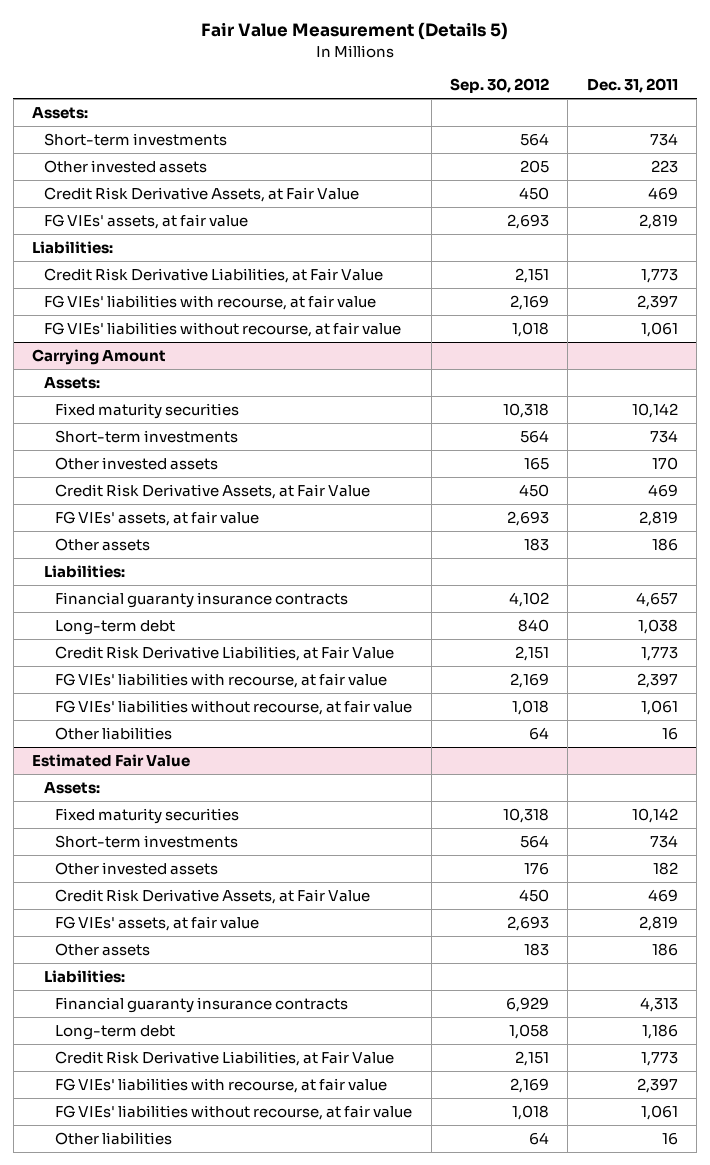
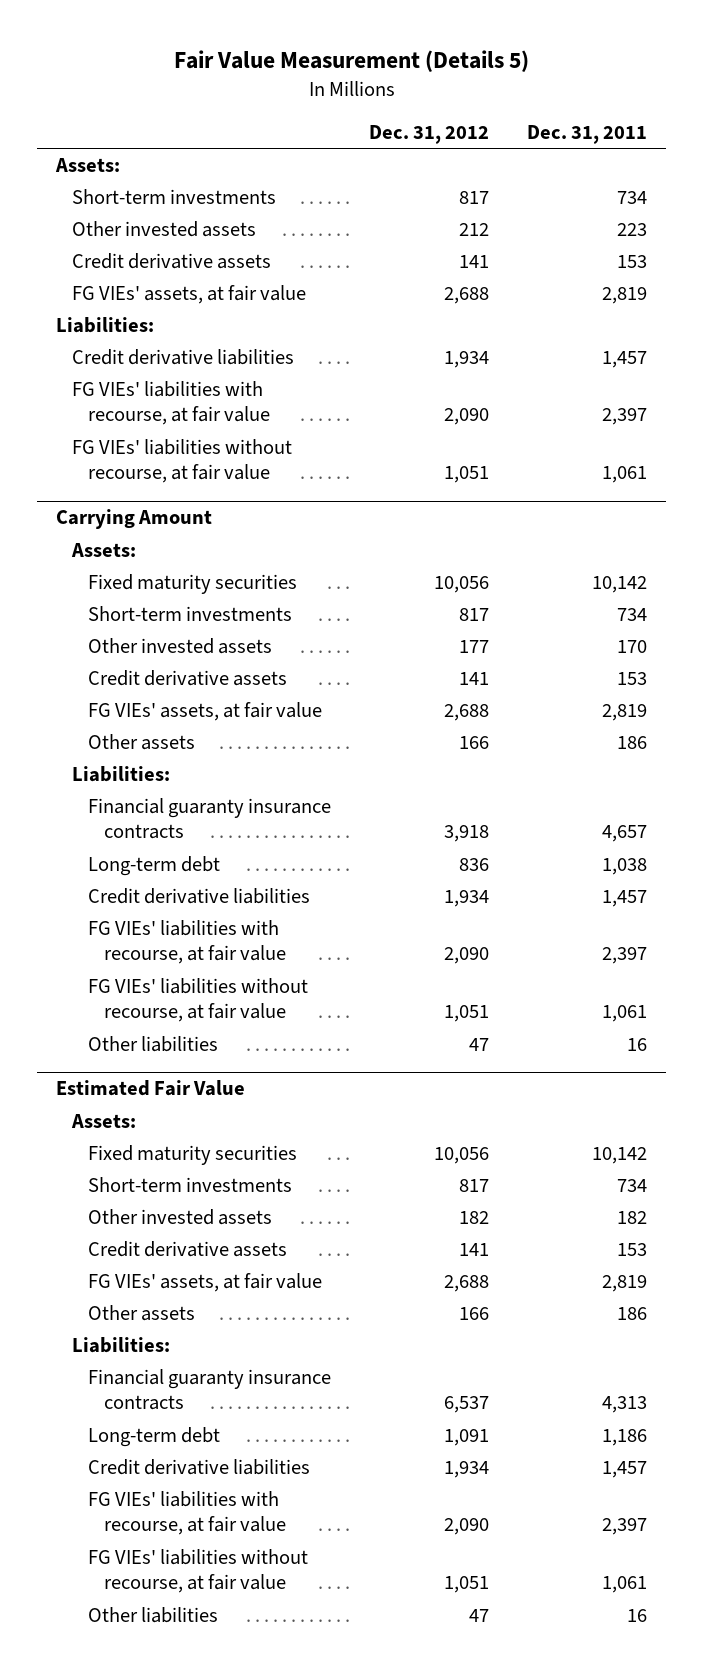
- | Sep. 30, 2012 | Dec. 31, 2011
+ | Dec. 31, 2012 | Dec. 31, 2011
- Credit Risk Derivative Assets, at Fair Value | 450 | 469
+ Credit derivative assets | 141 | 153
- Credit Risk Derivative Liabilities, at Fair Value | 2,151 | 1,773
+ Credit derivative liabilities | 1,934 | 1,457
@ Carrying Amount
- Credit Risk Derivative Assets, at Fair Value | 450 | 469
+ Credit derivative assets | 141 | 153
- Credit Risk Derivative Liabilities, at Fair Value | 2,151 | 1,773
+ Credit derivative liabilities | 1,934 | 1,457
@ Estimated Fair Value
- Credit Risk Derivative Assets, at Fair Value | 450 | 469
+ Credit derivative assets | 141 | 153
- Credit Risk Derivative Liabilities, at Fair Value | 2,151 | 1,773
+ Credit derivative liabilities | 1,934 | 1,457

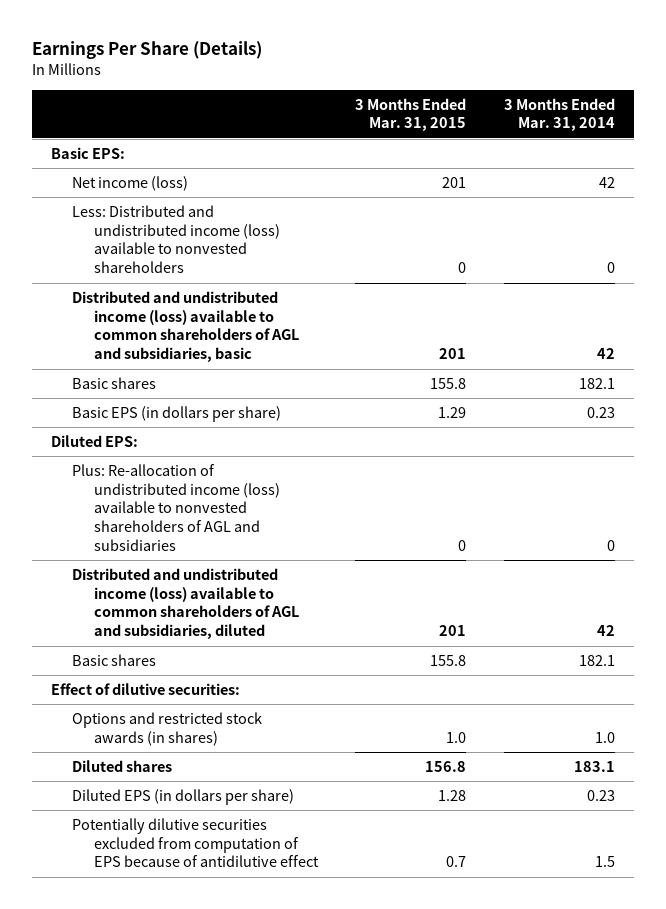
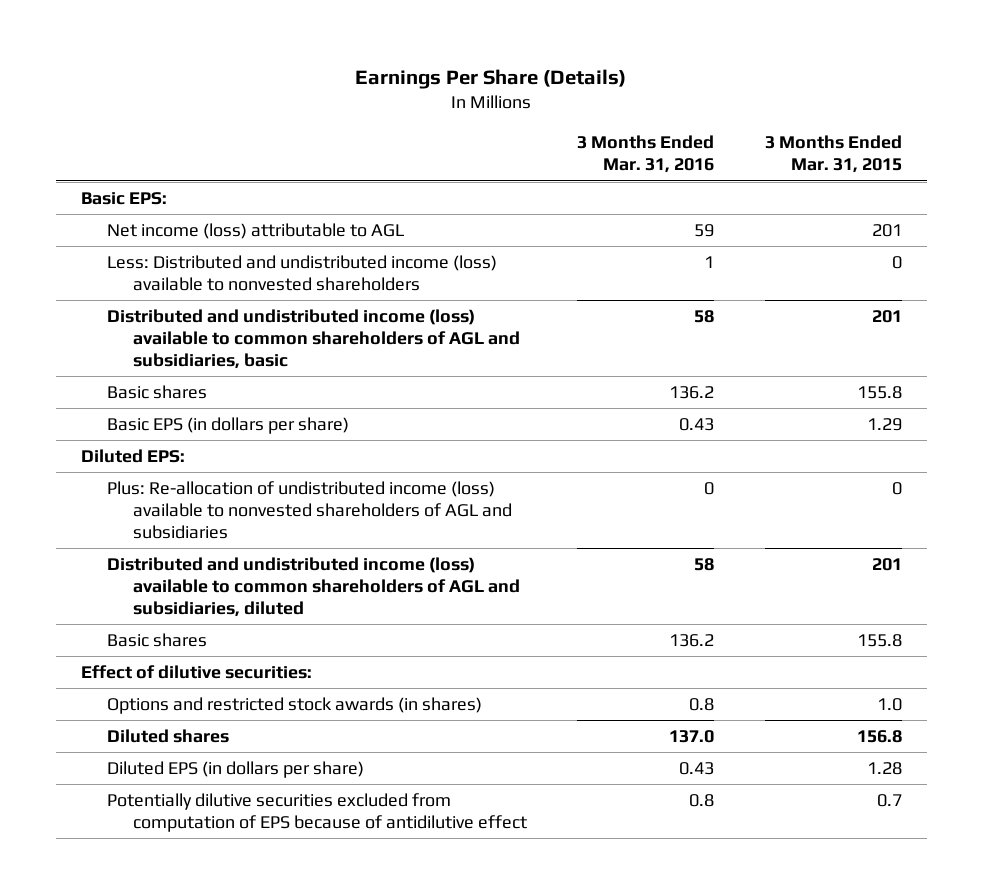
- | 3 Months Ended Mar. 31, 2015 | 3 Months Ended Mar. 31, 2014
+ | 3 Months Ended Mar. 31, 2016 | 3 Months Ended Mar. 31, 2015
- Net income (loss) | 201 | 42
+ Net income (loss) attributable to AGL | 59 | 201

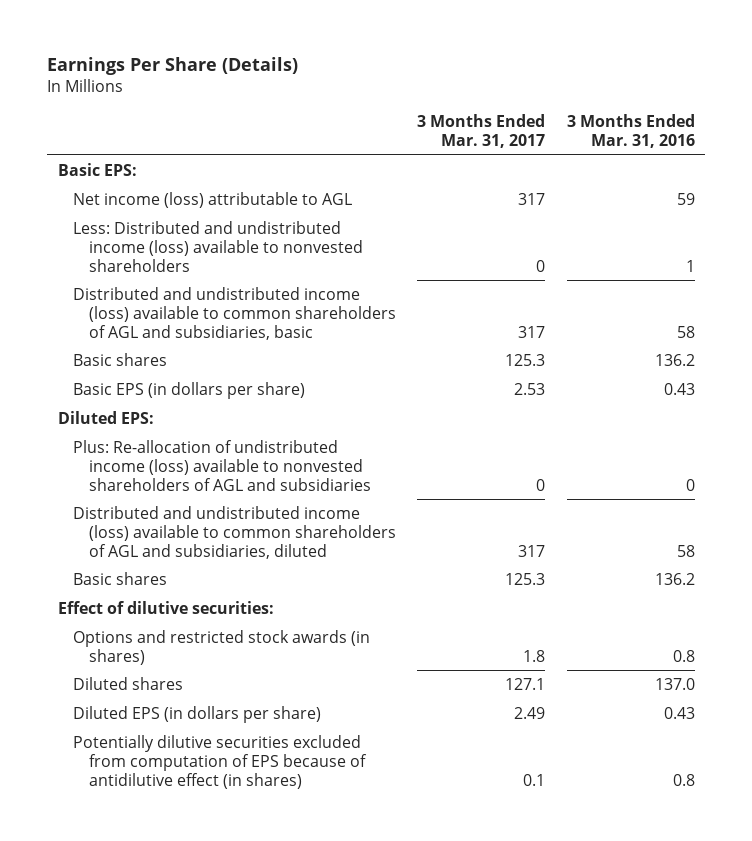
- | 3 Months Ended Mar. 31, 2016 | 3 Months Ended Mar. 31, 2015
+ | 3 Months Ended Mar. 31, 2017 | 3 Months Ended Mar. 31, 2016
- Potentially dilutive securities excluded from computation of EPS because of antidilutive effect | 0.8 | 0.7
+ Potentially dilutive securities excluded from computation of EPS because of antidilutive effect (in shares) | 0.1 | 0.8

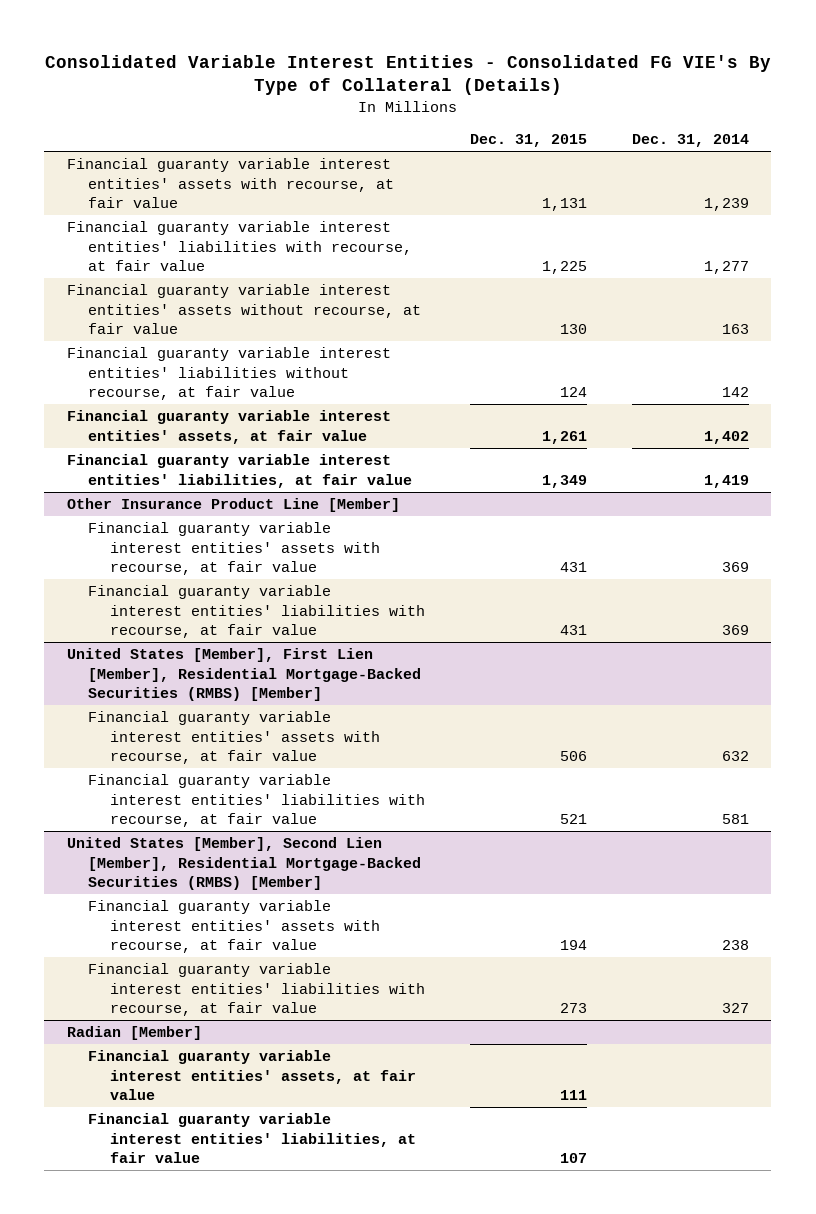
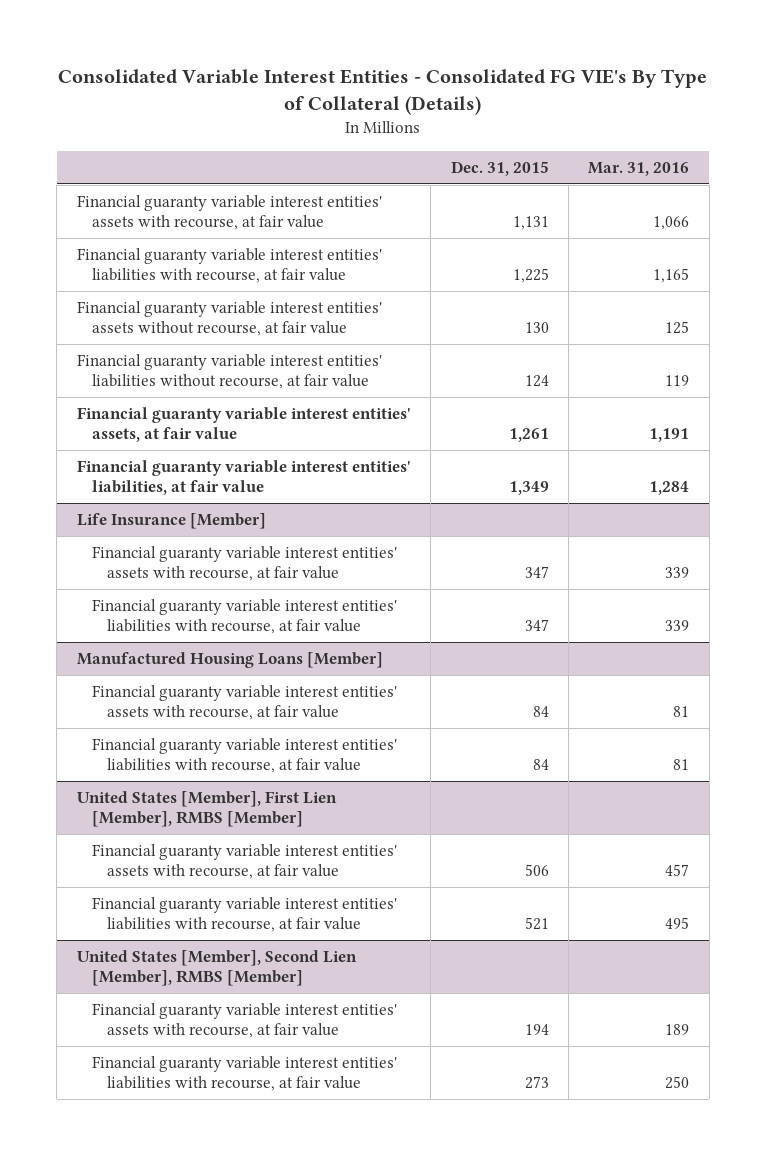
- | Dec. 31, 2015 | Dec. 31, 2014
+ | Dec. 31, 2015 | Mar. 31, 2016
- Other Insurance Product Line [Member]
- Financial guaranty variable interest entities' assets with recourse, at fair value | 431 | 369
- Financial guaranty variable interest entities' liabilities with recourse, at fair value | 431 | 369
- United States [Member], First Lien [Member], Residential Mortgage-Backed Securities (RMBS) [Member]
+ Life Insurance [Member]
+ Financial guaranty variable interest entities' assets with recourse, at fair value | 347 | 339
+ Financial guaranty variable interest entities' liabilities with recourse, at fair value | 347 | 339
+ Manufactured Housing Loans [Member]
+ Financial guaranty variable interest entities' assets with recourse, at fair value | 84 | 81
+ Financial guaranty variable interest entities' liabilities with recourse, at fair value | 84 | 81
+ United States [Member], First Lien [Member], RMBS [Member]
- United States [Member], Second Lien [Member], Residential Mortgage-Backed Securities (RMBS) [Member]
+ United States [Member], Second Lien [Member], RMBS [Member]
- Radian [Member]
- Financial guaranty variable interest entities' assets, at fair value | 111 |
- Financial guaranty variable interest entities' liabilities, at fair value | 107 |

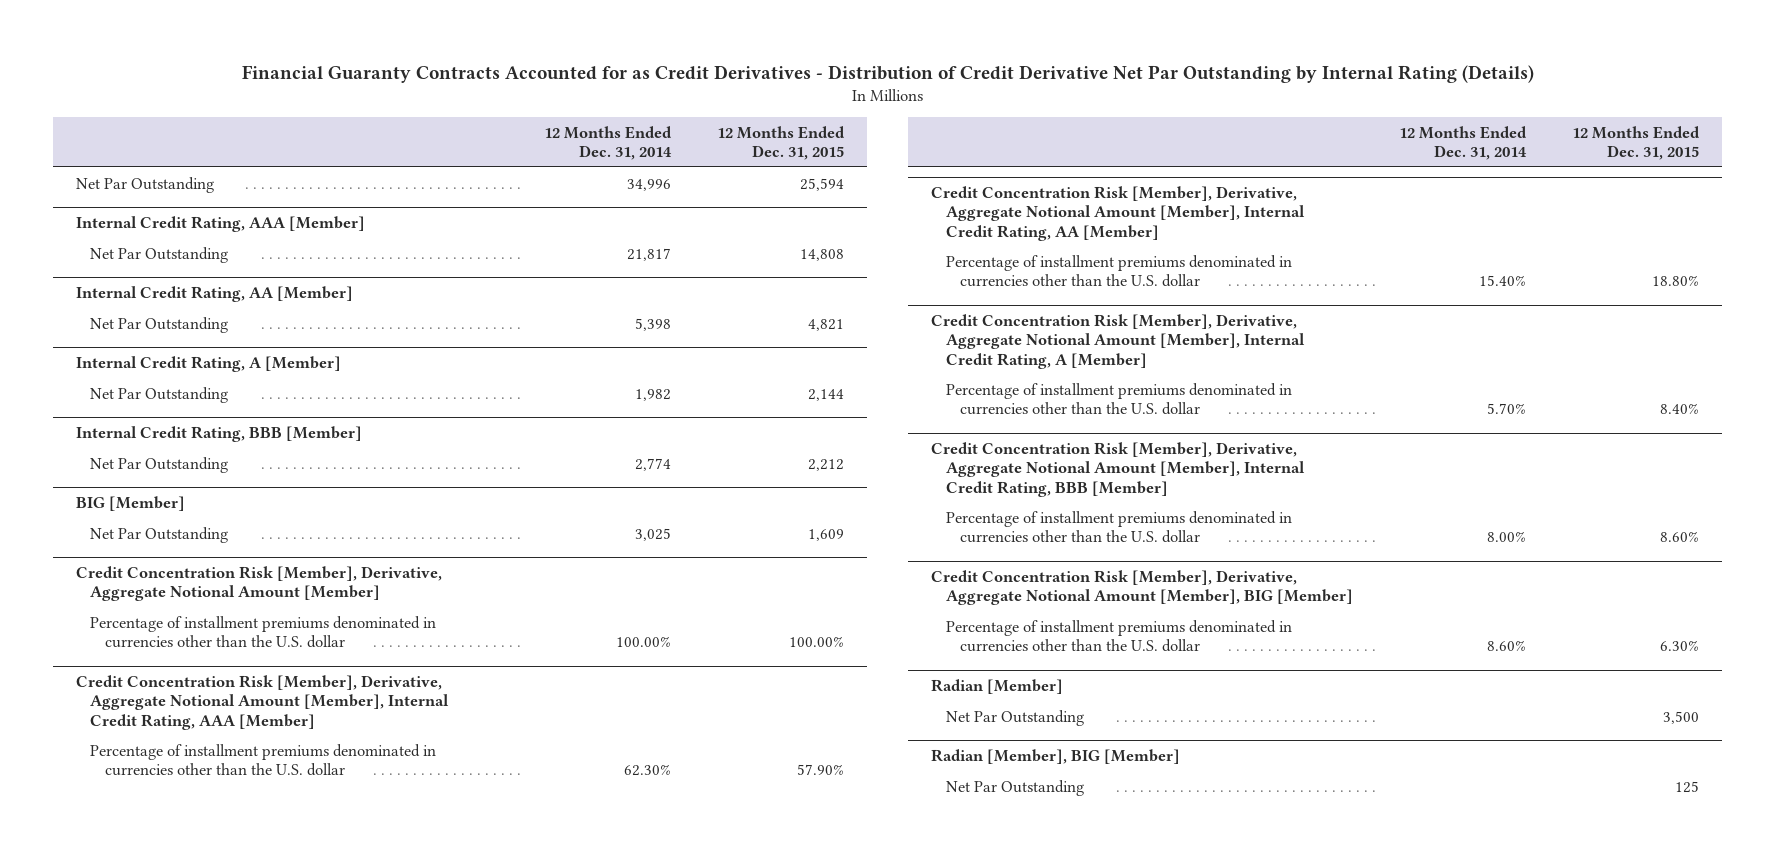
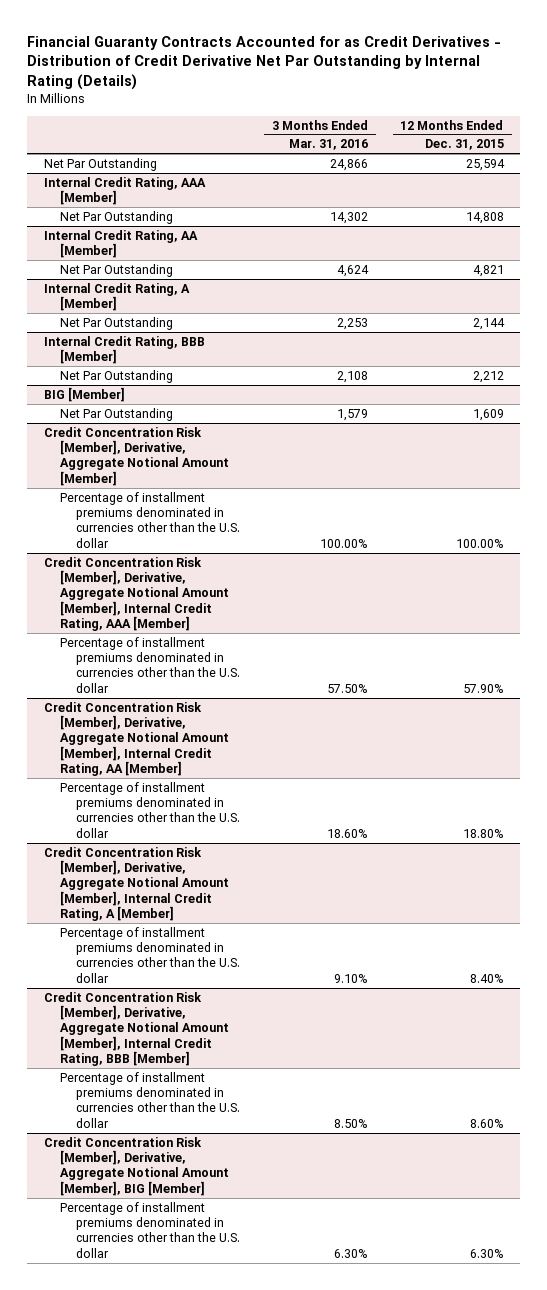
- | 12 Months Ended Dec. 31, 2014 | 12 Months Ended Dec. 31, 2015
+ | 3 Months Ended Mar. 31, 2016 | 12 Months Ended Dec. 31, 2015
- Radian [Member]
- Net Par Outstanding | | 3,500
- Radian [Member], BIG [Member]
- Net Par Outstanding | | 125

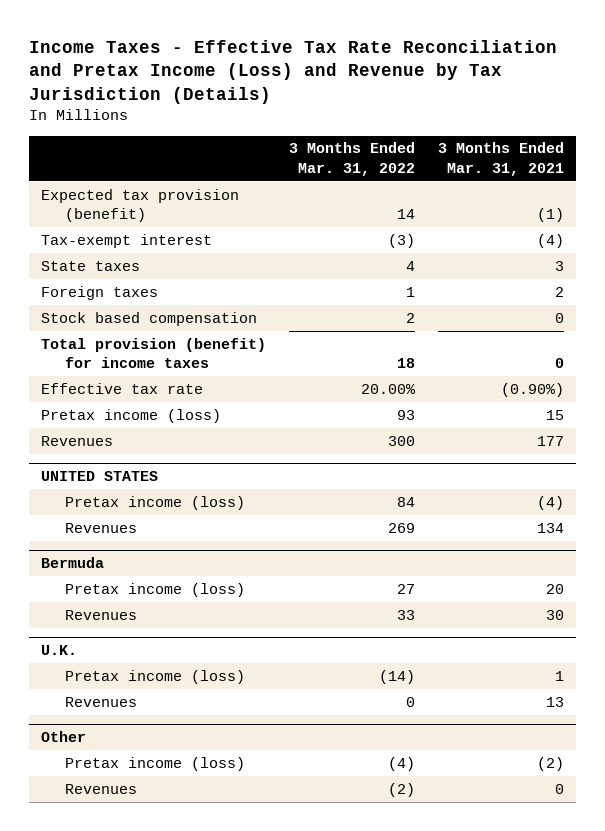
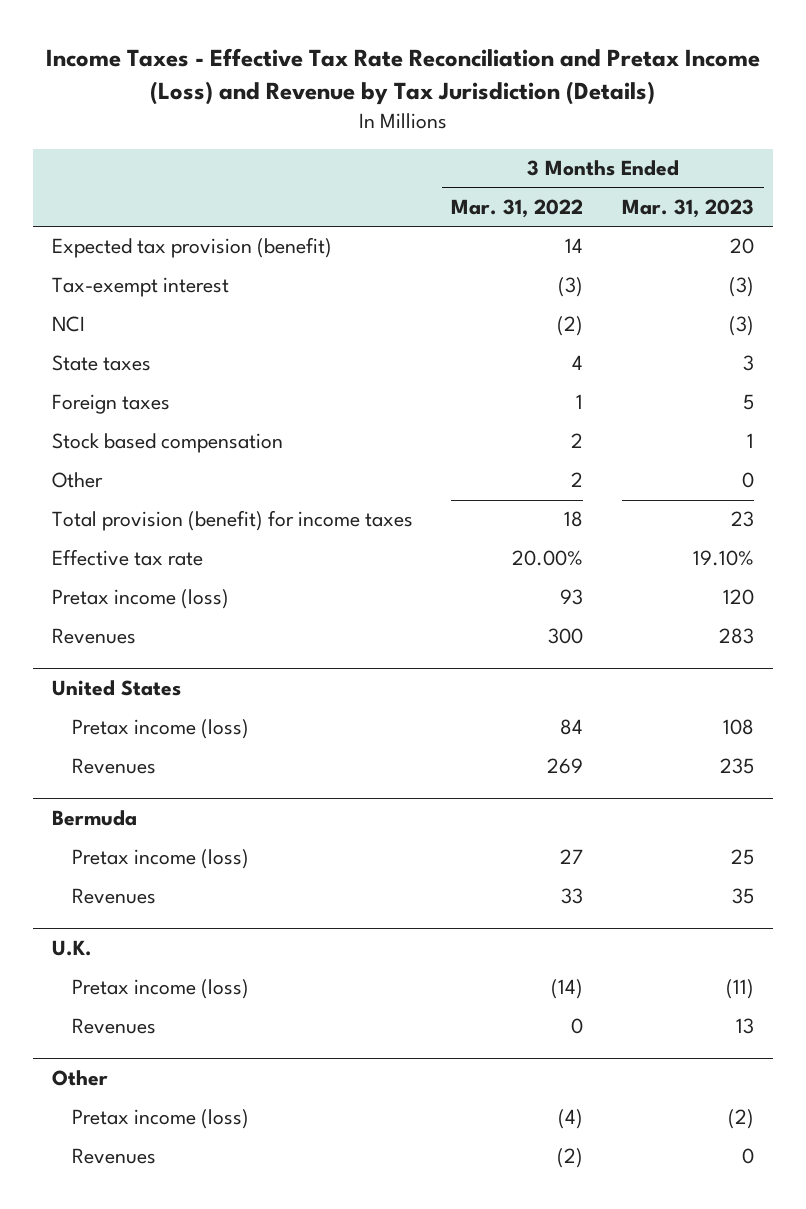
- | 3 Months Ended Mar. 31, 2022 | 3 Months Ended Mar. 31, 2021
+ | 3 Months Ended Mar. 31, 2022 | 3 Months Ended Mar. 31, 2023
+ NCI | (2) | (3)
+ Other | 2 | 0
- UNITED STATES
+ United States

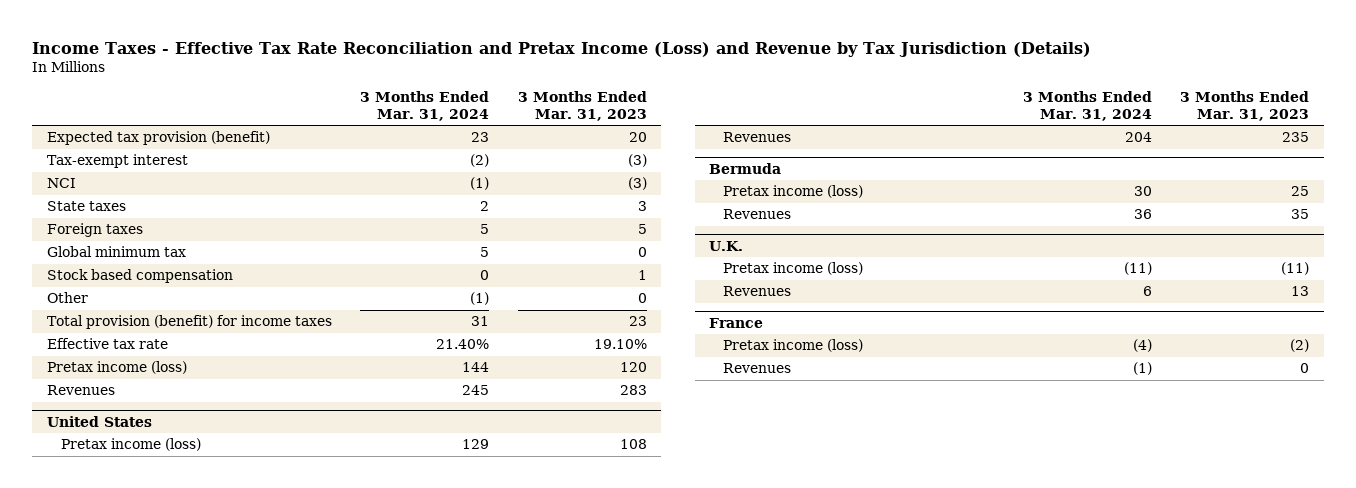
- | 3 Months Ended Mar. 31, 2022 | 3 Months Ended Mar. 31, 2023
+ | 3 Months Ended Mar. 31, 2024 | 3 Months Ended Mar. 31, 2023
+ Global minimum tax | 5 | 0
- Other
+ France

